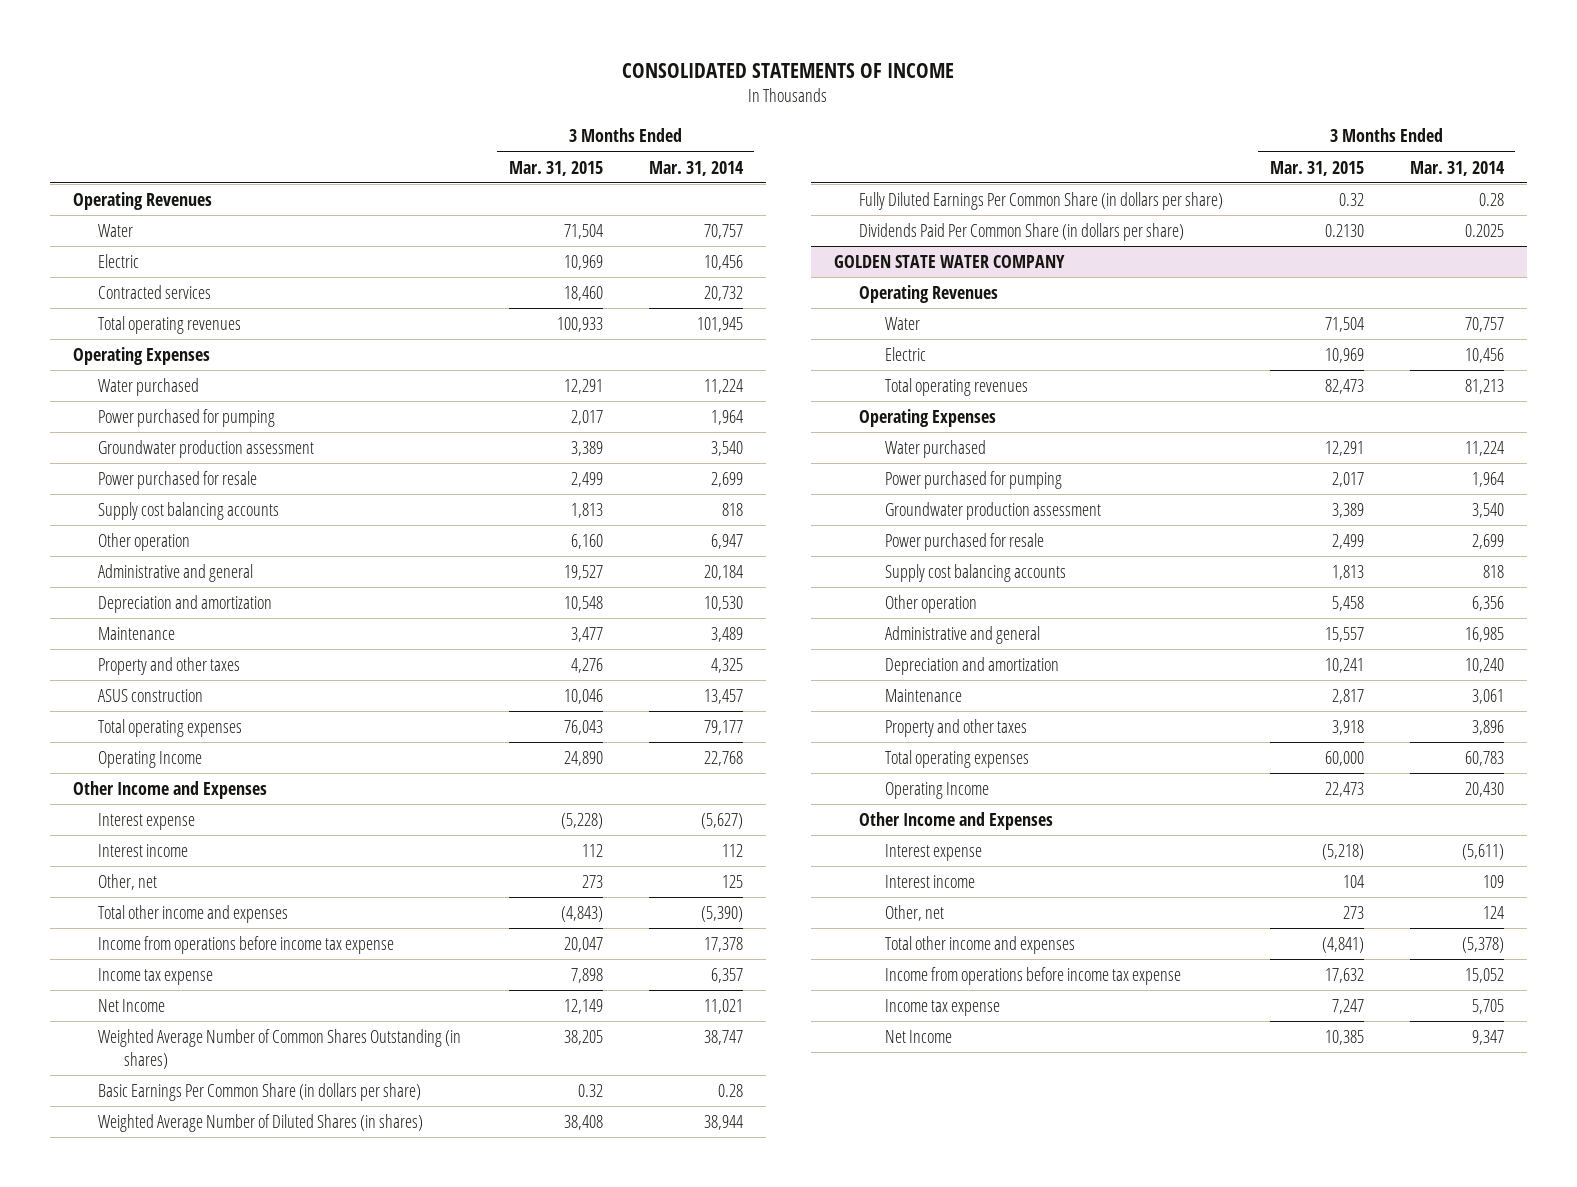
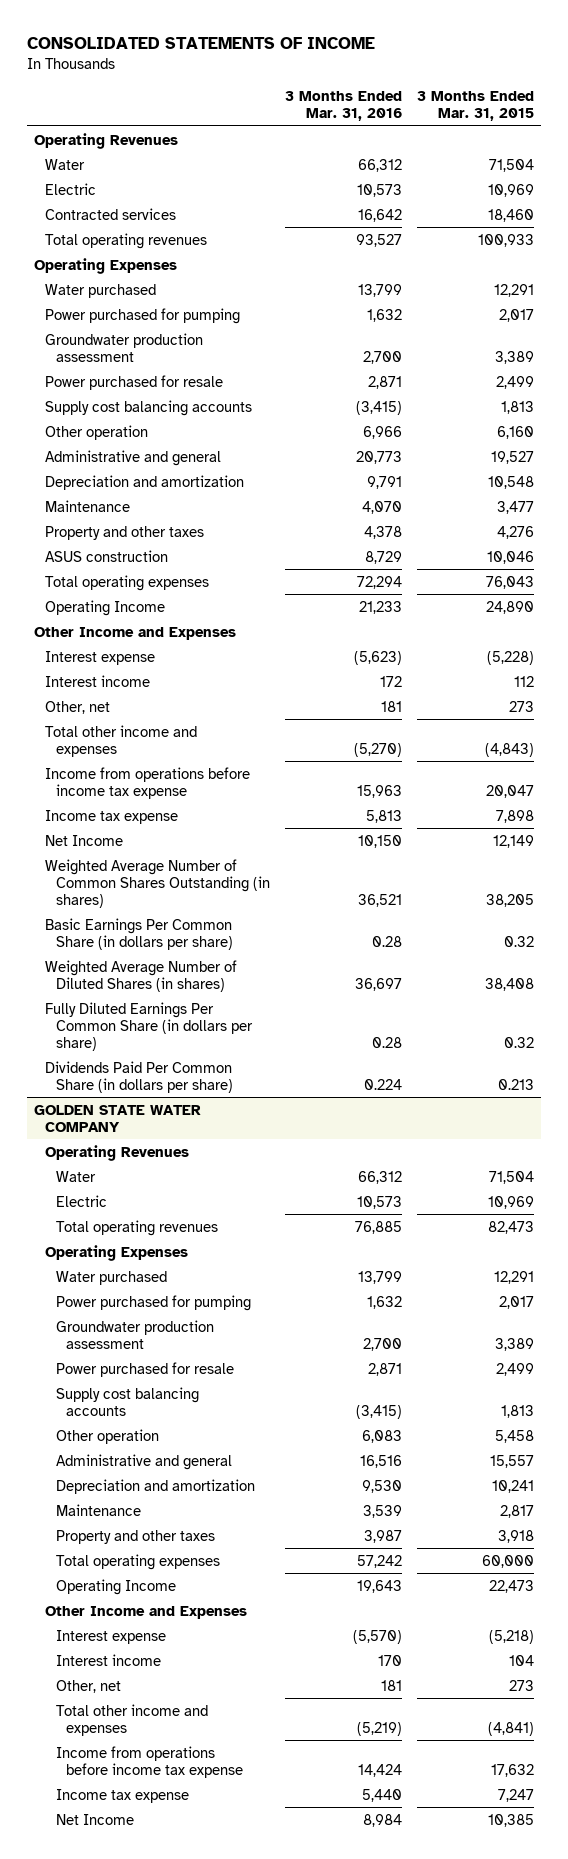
- | 3 Months Ended Mar. 31, 2015 | 3 Months Ended Mar. 31, 2014
+ | 3 Months Ended Mar. 31, 2016 | 3 Months Ended Mar. 31, 2015
- Dividends Paid Per Common Share (in dollars per share) | 0.2130 | 0.2025
+ Dividends Paid Per Common Share (in dollars per share) | 0.224 | 0.213

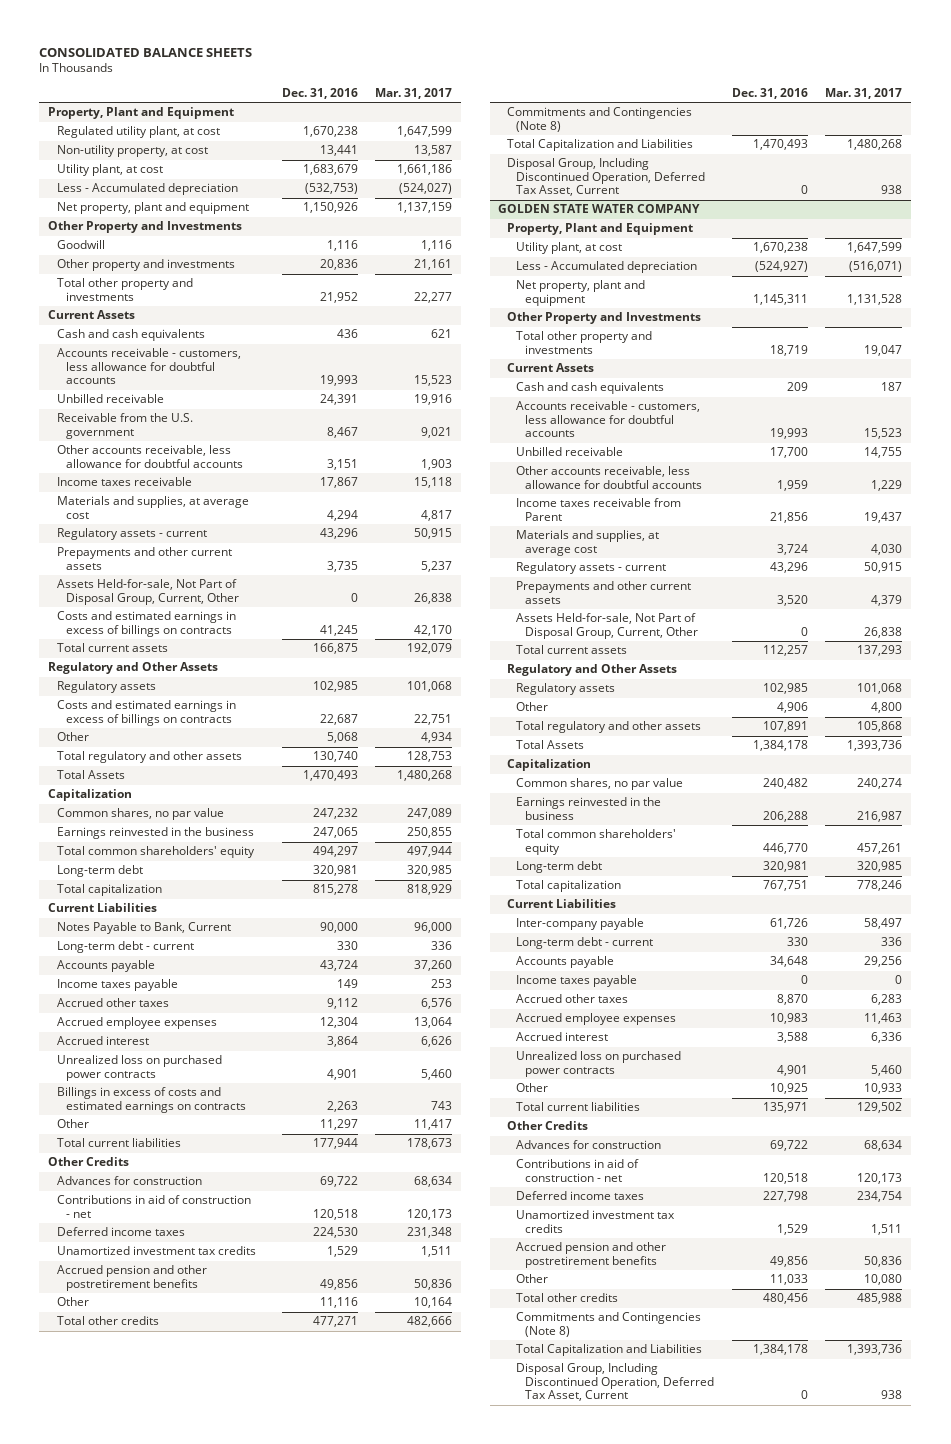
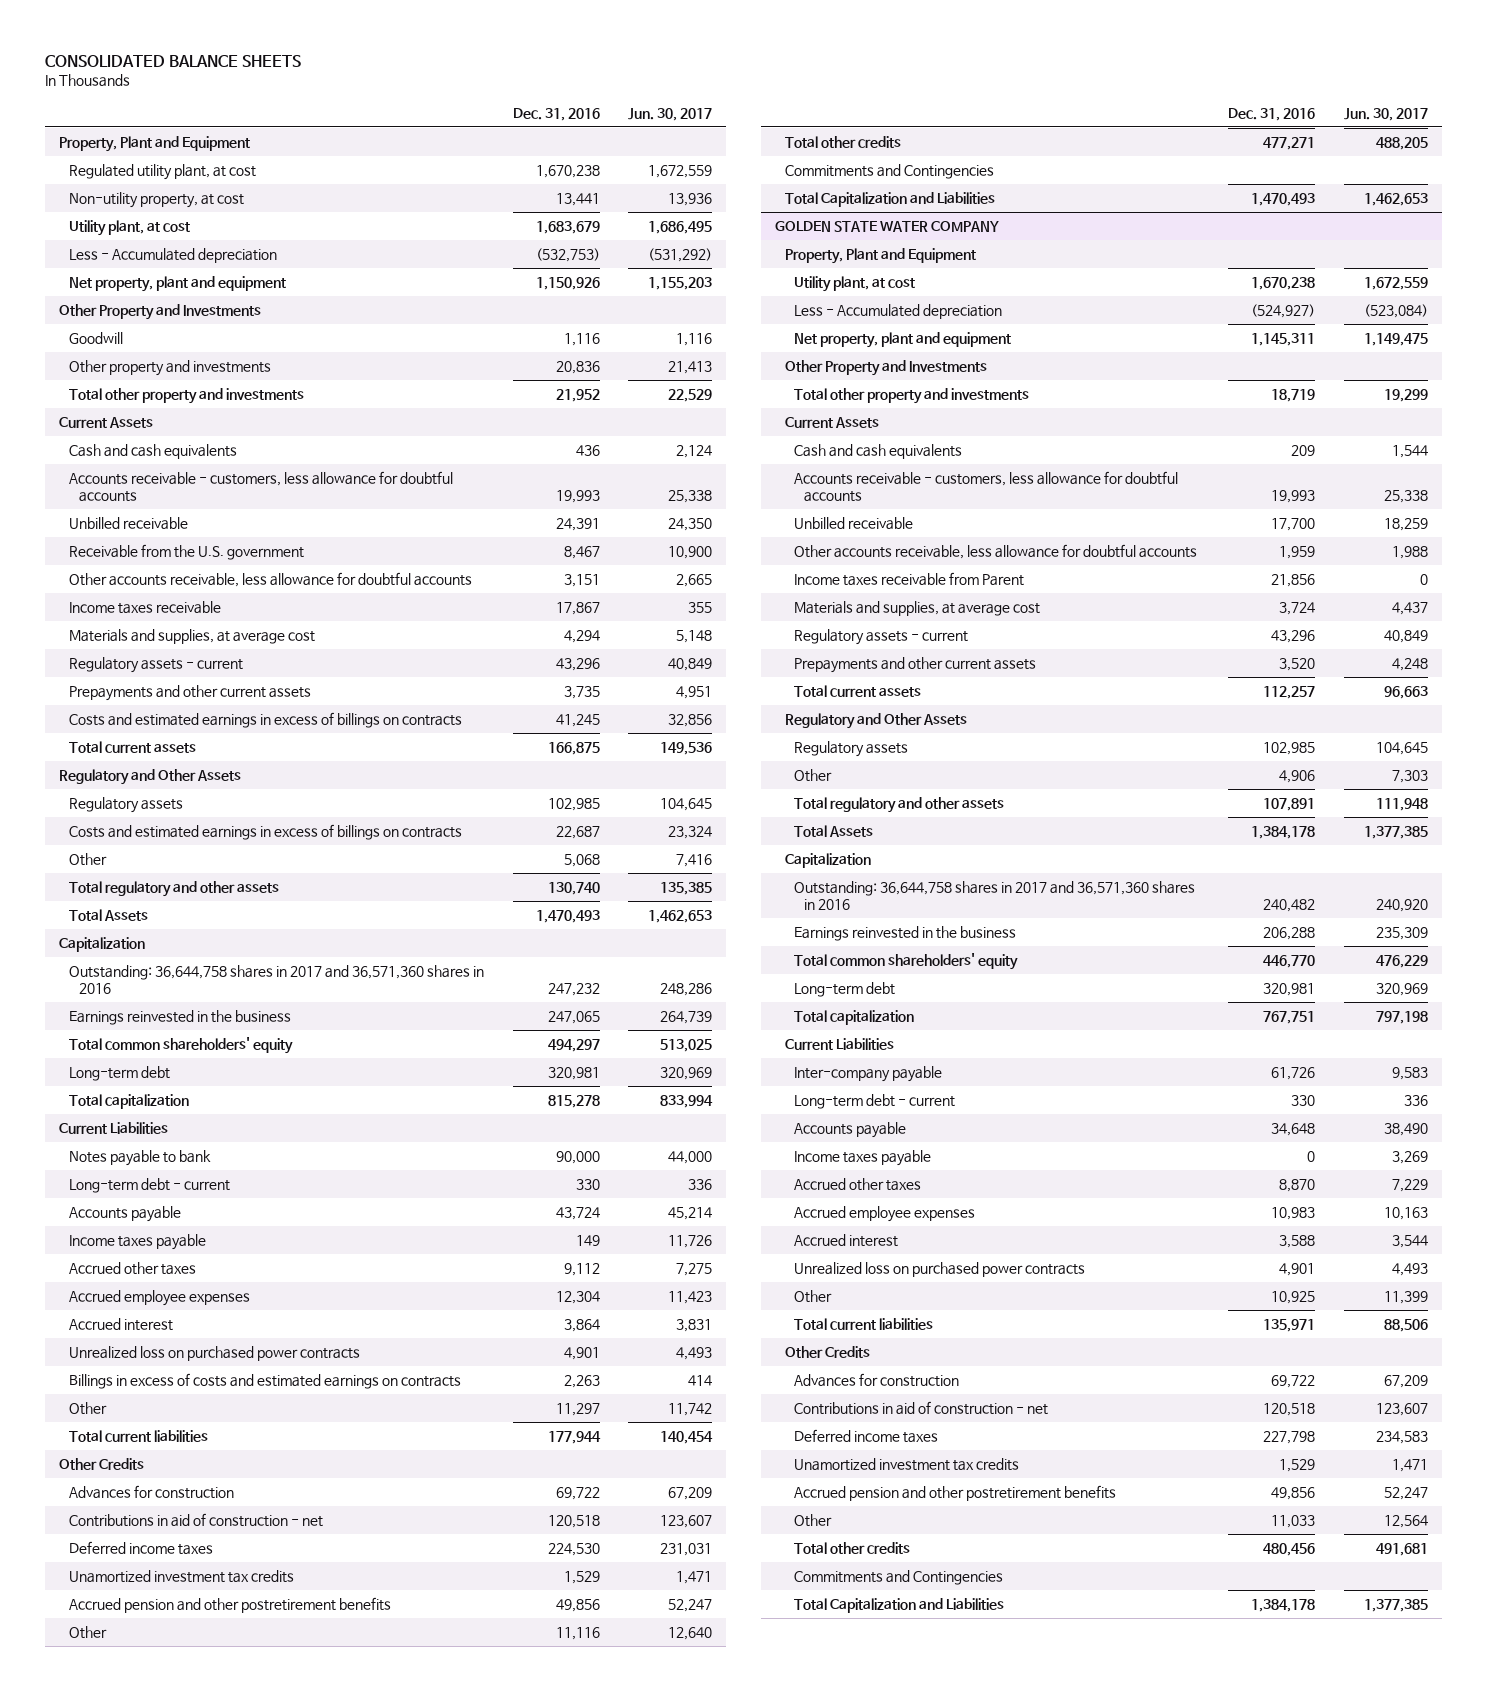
- | Dec. 31, 2016 | Mar. 31, 2017
+ | Dec. 31, 2016 | Jun. 30, 2017
- Assets Held-for-sale, Not Part of Disposal Group, Current, Other | 0 | 26,838
- Common shares, no par value | 247,232 | 247,089
+ Outstanding: 36,644,758 shares in 2017 and 36,571,360 shares in 2016 | 247,232 | 248,286
- Notes Payable to Bank, Current | 90,000 | 96,000
+ Notes payable to bank | 90,000 | 44,000
- Commitments and Contingencies (Note 8)
+ Commitments and Contingencies
- Disposal Group, Including Discontinued Operation, Deferred Tax Asset, Current | 0 | 938
@ GOLDEN STATE WATER COMPANY
- Assets Held-for-sale, Not Part of Disposal Group, Current, Other | 0 | 26,838
- Common shares, no par value | 240,482 | 240,274
+ Outstanding: 36,644,758 shares in 2017 and 36,571,360 shares in 2016 | 240,482 | 240,920
- Commitments and Contingencies (Note 8)
+ Commitments and Contingencies
- Disposal Group, Including Discontinued Operation, Deferred Tax Asset, Current | 0 | 938

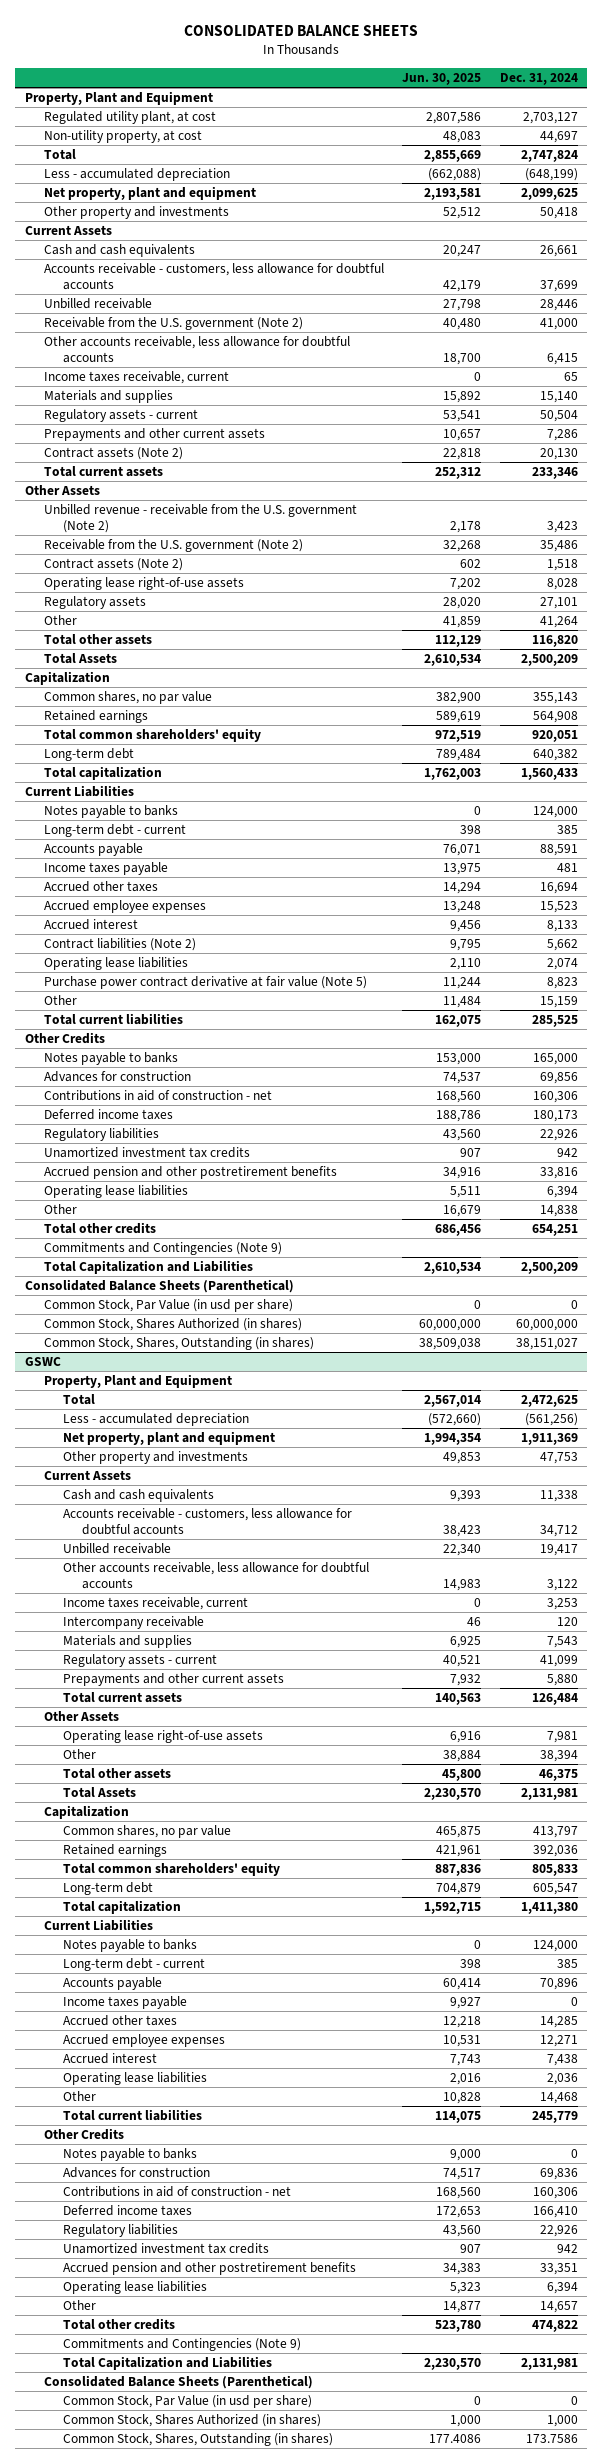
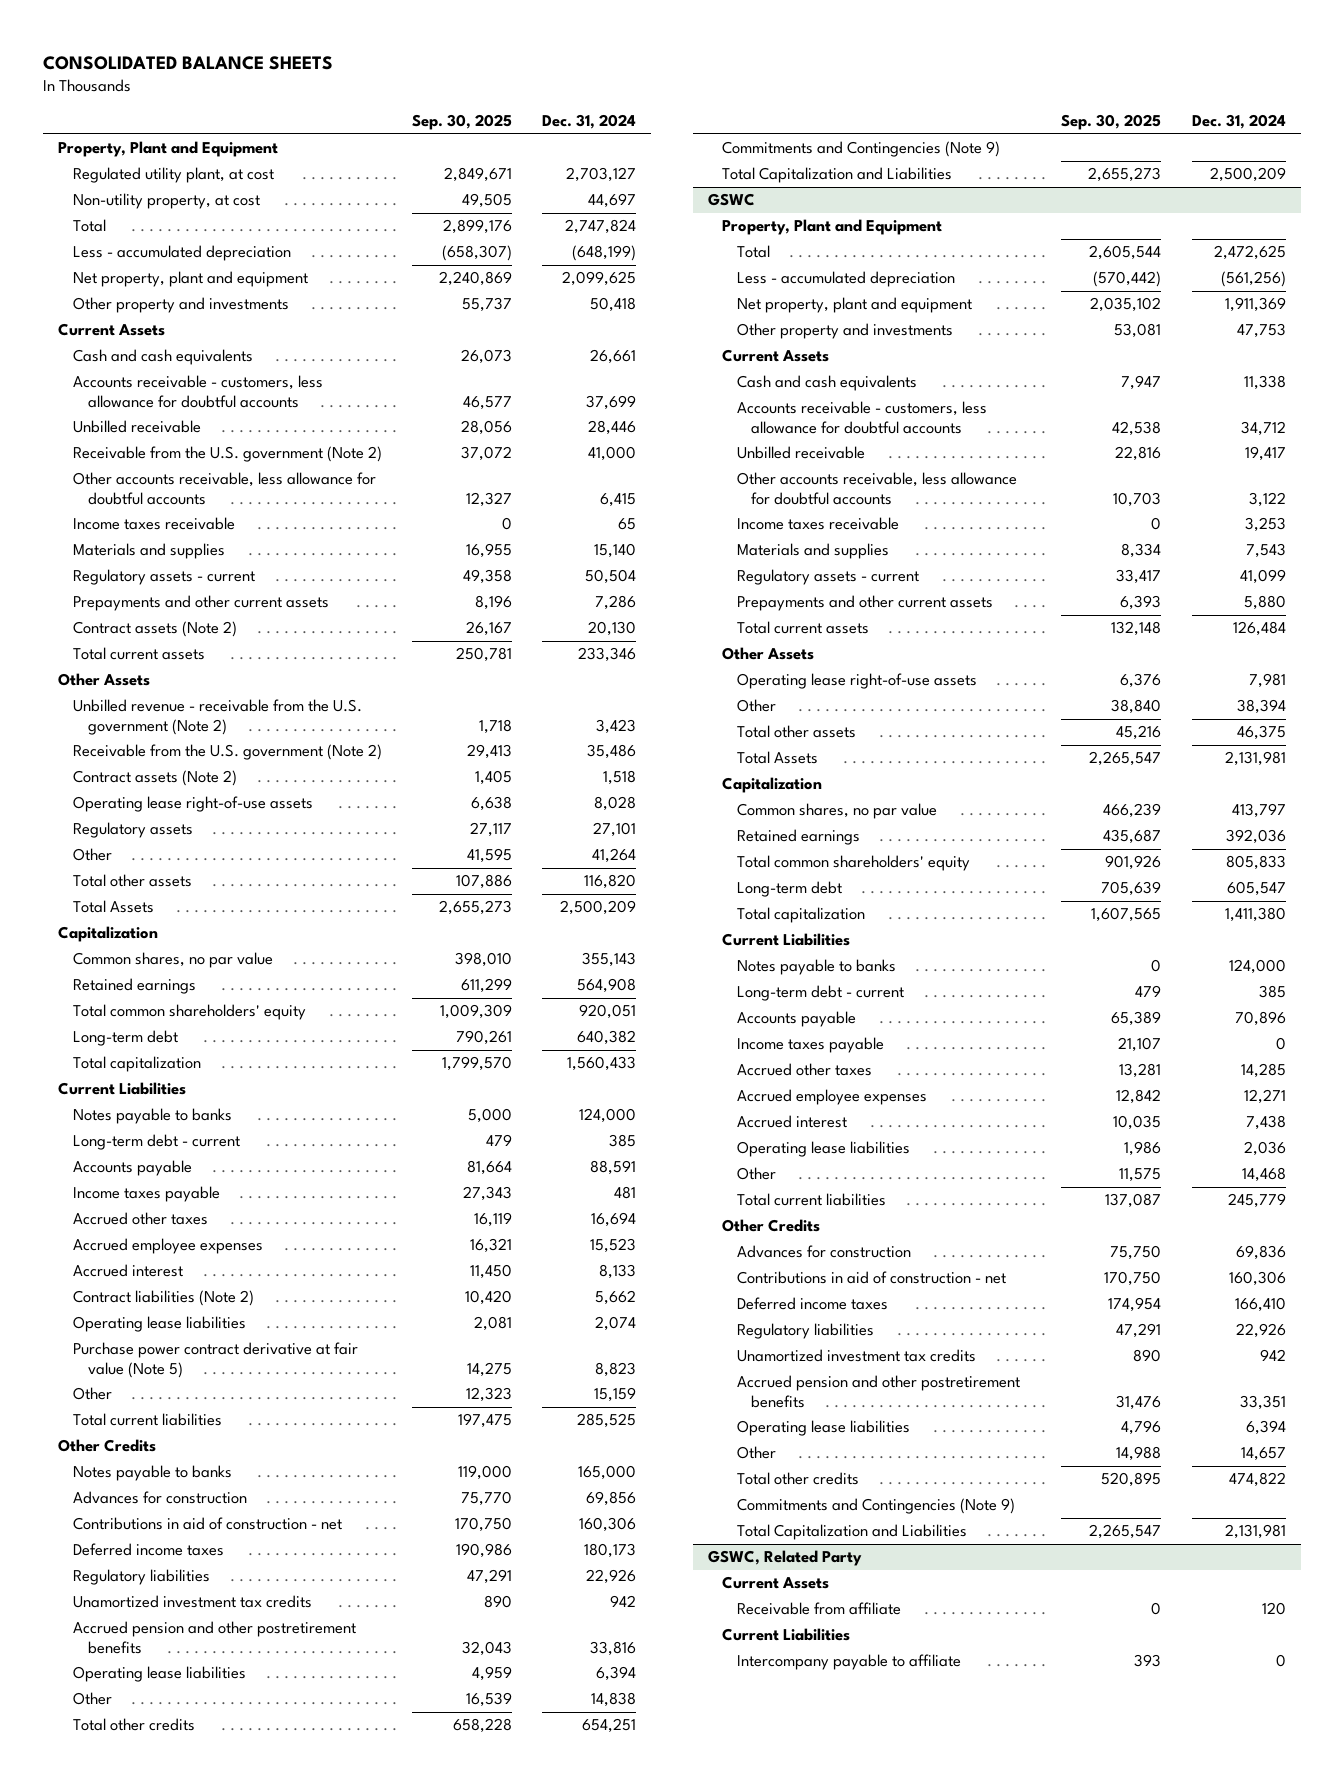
- | Jun. 30, 2025 | Dec. 31, 2024
+ | Sep. 30, 2025 | Dec. 31, 2024
- Income taxes receivable, current | 0 | 65
+ Income taxes receivable | 0 | 65
- Consolidated Balance Sheets (Parenthetical)
- Common Stock, Par Value (in usd per share) | 0 | 0
- Common Stock, Shares Authorized (in shares) | 60,000,000 | 60,000,000
- Common Stock, Shares, Outstanding (in shares) | 38,509,038 | 38,151,027
@ GSWC
- Income taxes receivable, current | 0 | 3,253
- Intercompany receivable | 46 | 120
+ Income taxes receivable | 0 | 3,253
- Notes payable to banks | 9,000 | 0
- Consolidated Balance Sheets (Parenthetical)
- Common Stock, Par Value (in usd per share) | 0 | 0
- Common Stock, Shares Authorized (in shares) | 1,000 | 1,000
- Common Stock, Shares, Outstanding (in shares) | 177.4086 | 173.7586
+ GSWC, Related Party
+ Current Assets
+ Receivable from affiliate | 0 | 120
+ Current Liabilities
+ Intercompany payable to affiliate | 393 | 0

